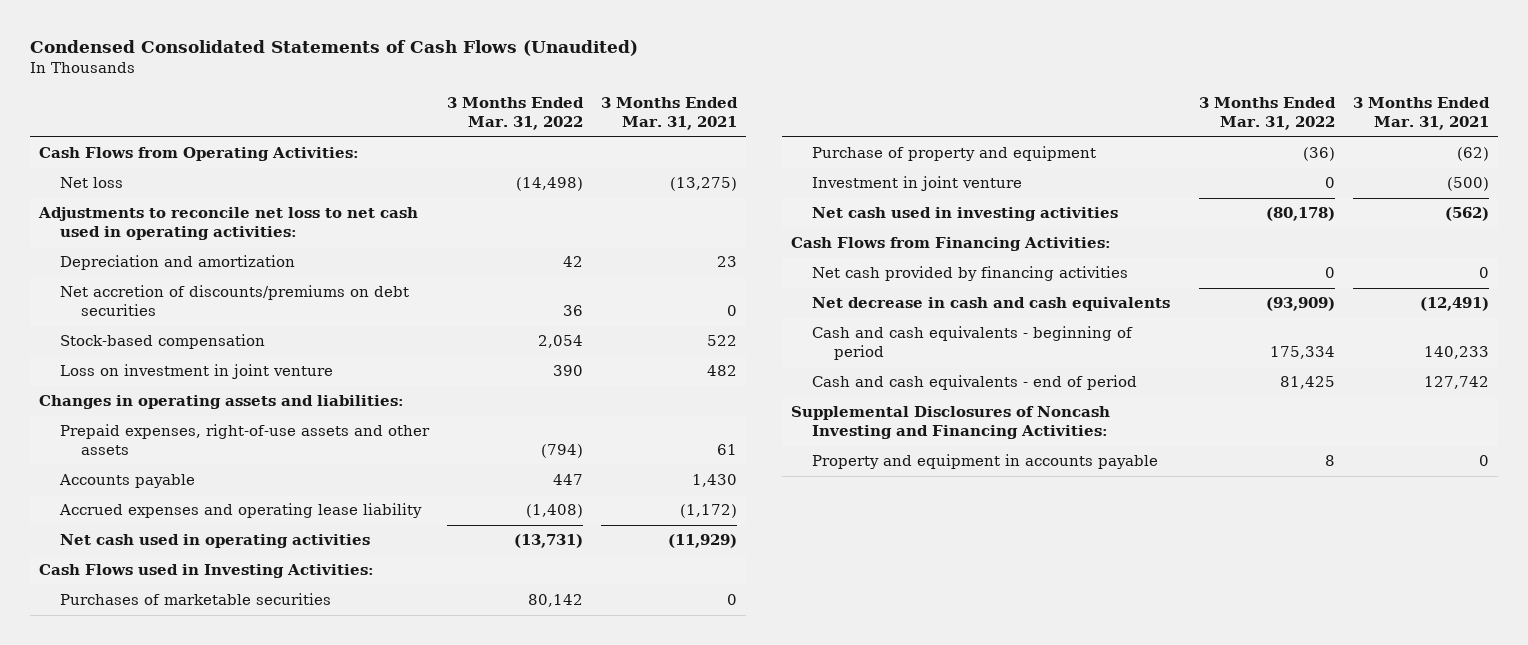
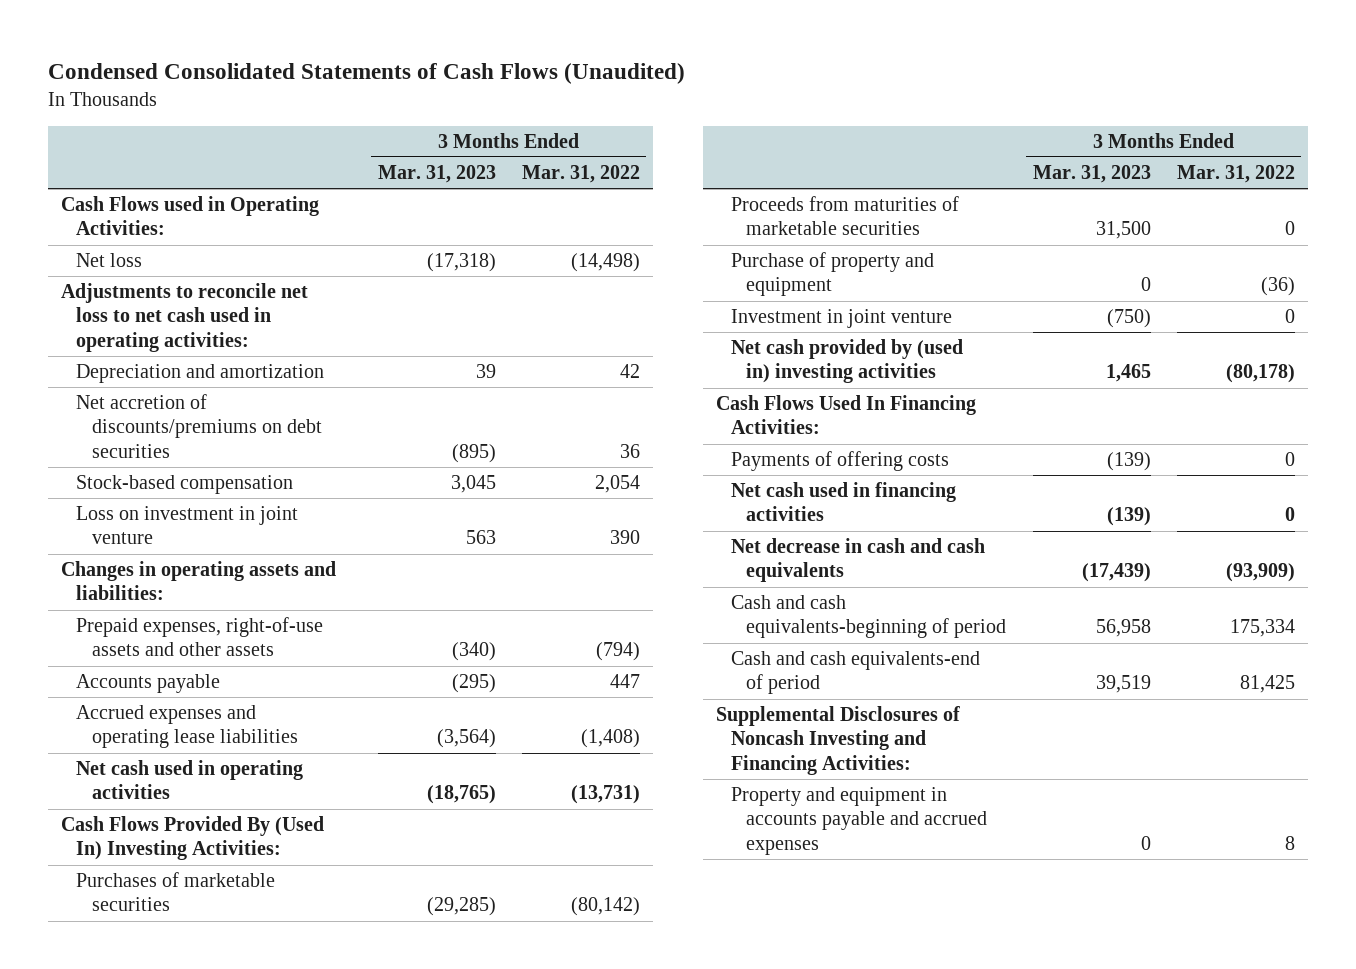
- | 3 Months Ended Mar. 31, 2022 | 3 Months Ended Mar. 31, 2021
+ | 3 Months Ended Mar. 31, 2023 | 3 Months Ended Mar. 31, 2022
- Cash Flows from Operating Activities:
+ Cash Flows used in Operating Activities:
- Accrued expenses and operating lease liability | (1,408) | (1,172)
+ Accrued expenses and operating lease liabilities | (3,564) | (1,408)
- Cash Flows used in Investing Activities:
- Purchases of marketable securities | 80,142 | 0
+ Cash Flows Provided By (Used In) Investing Activities:
+ Purchases of marketable securities | (29,285) | (80,142)
+ Proceeds from maturities of marketable securities | 31,500 | 0
- Net cash used in investing activities | (80,178) | (562)
- Cash Flows from Financing Activities:
- Net cash provided by financing activities | 0 | 0
+ Net cash provided by (used in) investing activities | 1,465 | (80,178)
+ Cash Flows Used In Financing Activities:
+ Payments of offering costs | (139) | 0
+ Net cash used in financing activities | (139) | 0
- Cash and cash equivalents - beginning of period | 175,334 | 140,233
- Cash and cash equivalents - end of period | 81,425 | 127,742
+ Cash and cash equivalents-beginning of period | 56,958 | 175,334
+ Cash and cash equivalents-end of period | 39,519 | 81,425
- Property and equipment in accounts payable | 8 | 0
+ Property and equipment in accounts payable and accrued expenses | 0 | 8

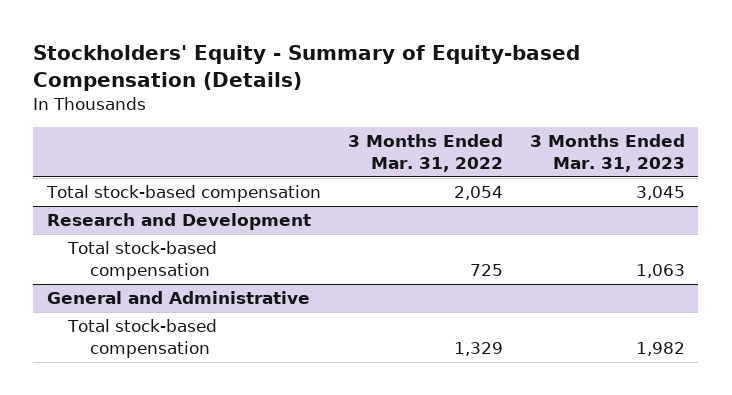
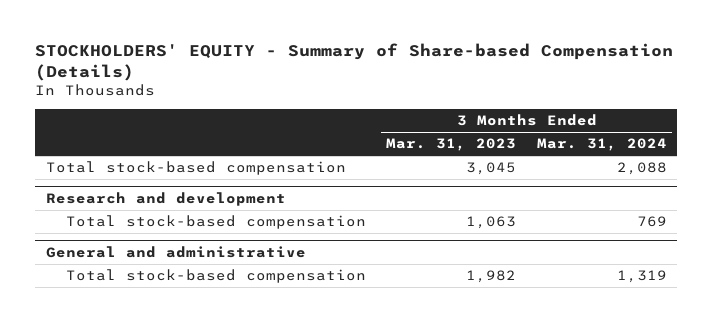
- Stockholders' Equity - Summary of Equity-based Compensation (Details)
+ STOCKHOLDERS' EQUITY - Summary of Share-based Compensation (Details)
- | 3 Months Ended Mar. 31, 2022 | 3 Months Ended Mar. 31, 2023
+ | 3 Months Ended Mar. 31, 2023 | 3 Months Ended Mar. 31, 2024
- Research and Development
+ Research and development
- General and Administrative
+ General and administrative

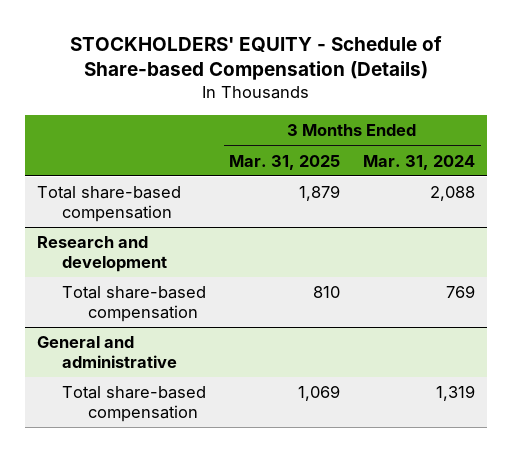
- STOCKHOLDERS' EQUITY - Summary of Share-based Compensation (Details)
+ STOCKHOLDERS' EQUITY - Schedule of Share-based Compensation (Details)
- | 3 Months Ended Mar. 31, 2023 | 3 Months Ended Mar. 31, 2024
+ | 3 Months Ended Mar. 31, 2025 | 3 Months Ended Mar. 31, 2024
- Total stock-based compensation | 3,045 | 2,088
+ Total share-based compensation | 1,879 | 2,088
@ Research and development
- Total stock-based compensation | 1,063 | 769
+ Total share-based compensation | 810 | 769
@ General and administrative
- Total stock-based compensation | 1,982 | 1,319
+ Total share-based compensation | 1,069 | 1,319

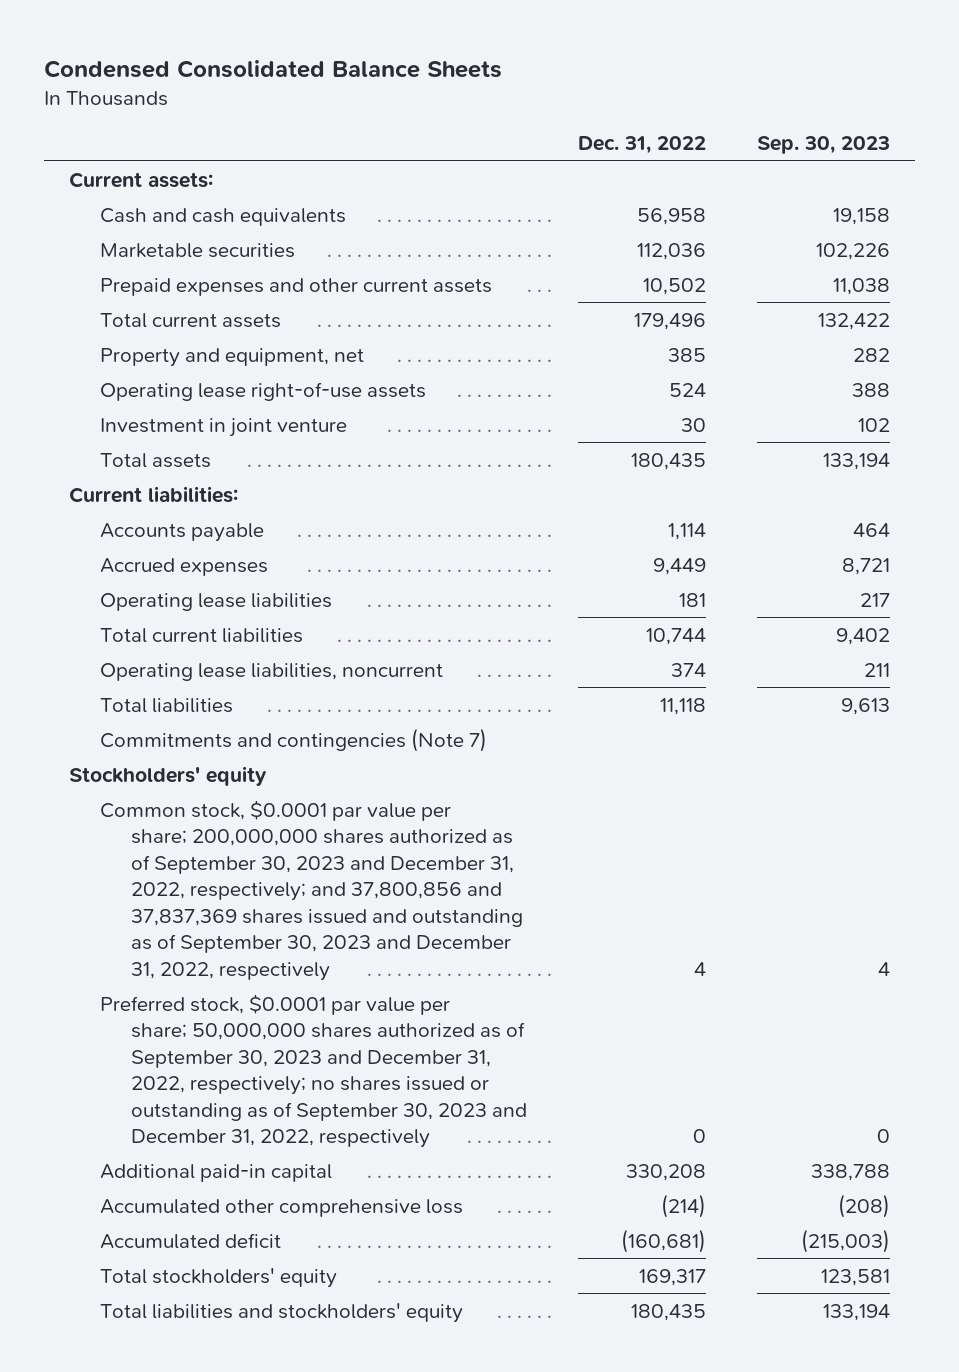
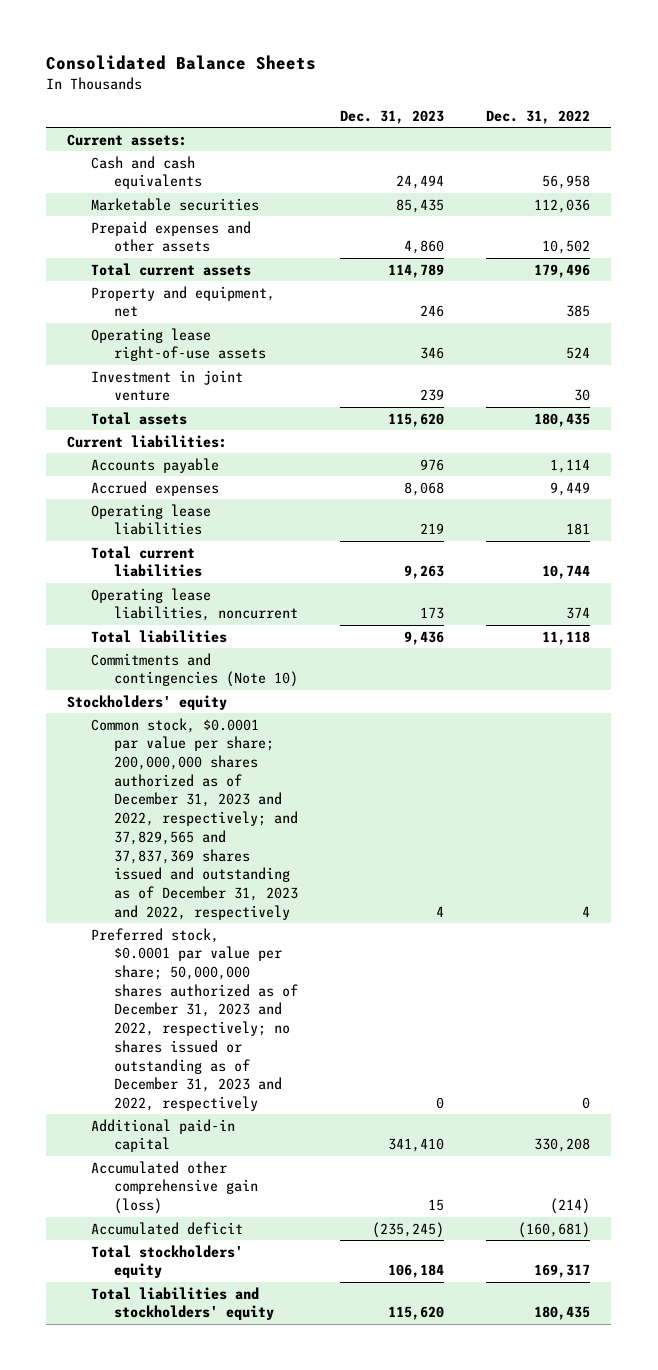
- Condensed Consolidated Balance Sheets
+ Consolidated Balance Sheets
- | Dec. 31, 2022 | Sep. 30, 2023
+ | Dec. 31, 2023 | Dec. 31, 2022
- Prepaid expenses and other current assets | 10,502 | 11,038
+ Prepaid expenses and other assets | 4,860 | 10,502
- Commitments and contingencies (Note 7)
+ Commitments and contingencies (Note 10)
- Common stock, $0.0001 par value per share; 200,000,000 shares authorized as of September 30, 2023 and December 31, 2022, respectively; and 37,800,856 and 37,837,369 shares issued and outstanding as of September 30, 2023 and December 31, 2022, respectively | 4 | 4
- Preferred stock, $0.0001 par value per share; 50,000,000 shares authorized as of September 30, 2023 and December 31, 2022, respectively; no shares issued or outstanding as of September 30, 2023 and December 31, 2022, respectively | 0 | 0
+ Common stock, $0.0001 par value per share; 200,000,000 shares authorized as of December 31, 2023 and 2022, respectively; and 37,829,565 and 37,837,369 shares issued and outstanding as of December 31, 2023 and 2022, respectively | 4 | 4
+ Preferred stock, $0.0001 par value per share; 50,000,000 shares authorized as of December 31, 2023 and 2022, respectively; no shares issued or outstanding as of December 31, 2023 and 2022, respectively | 0 | 0
- Accumulated other comprehensive loss | (214) | (208)
+ Accumulated other comprehensive gain (loss) | 15 | (214)

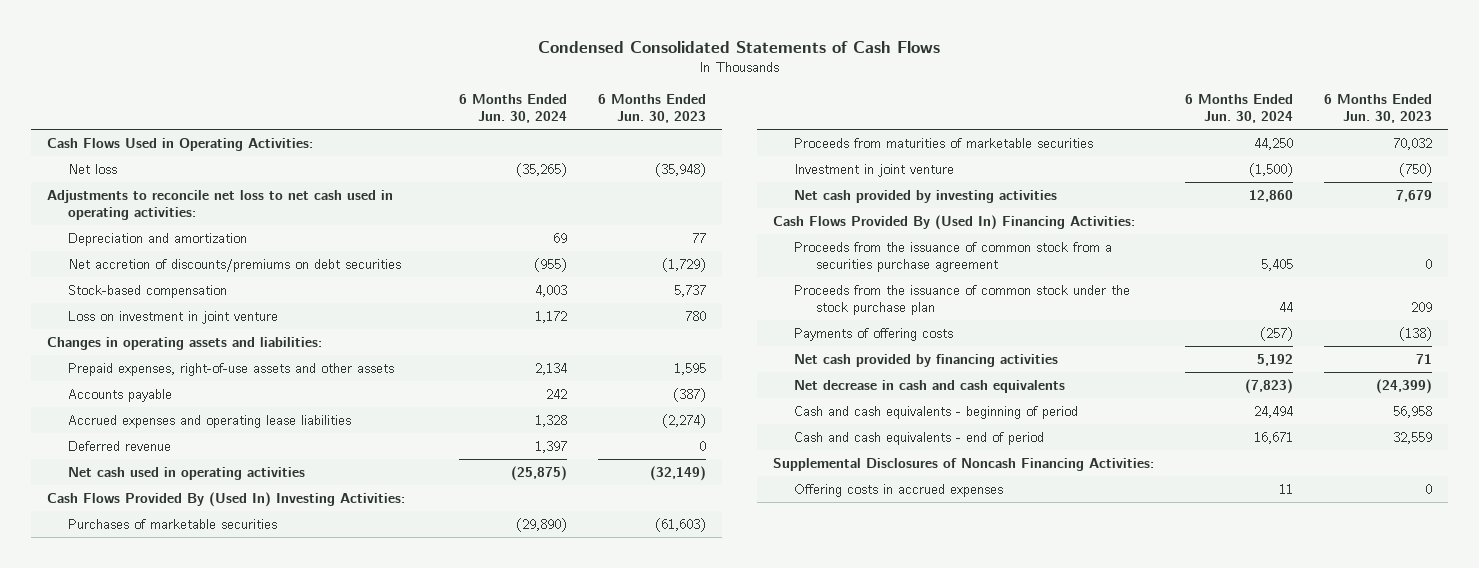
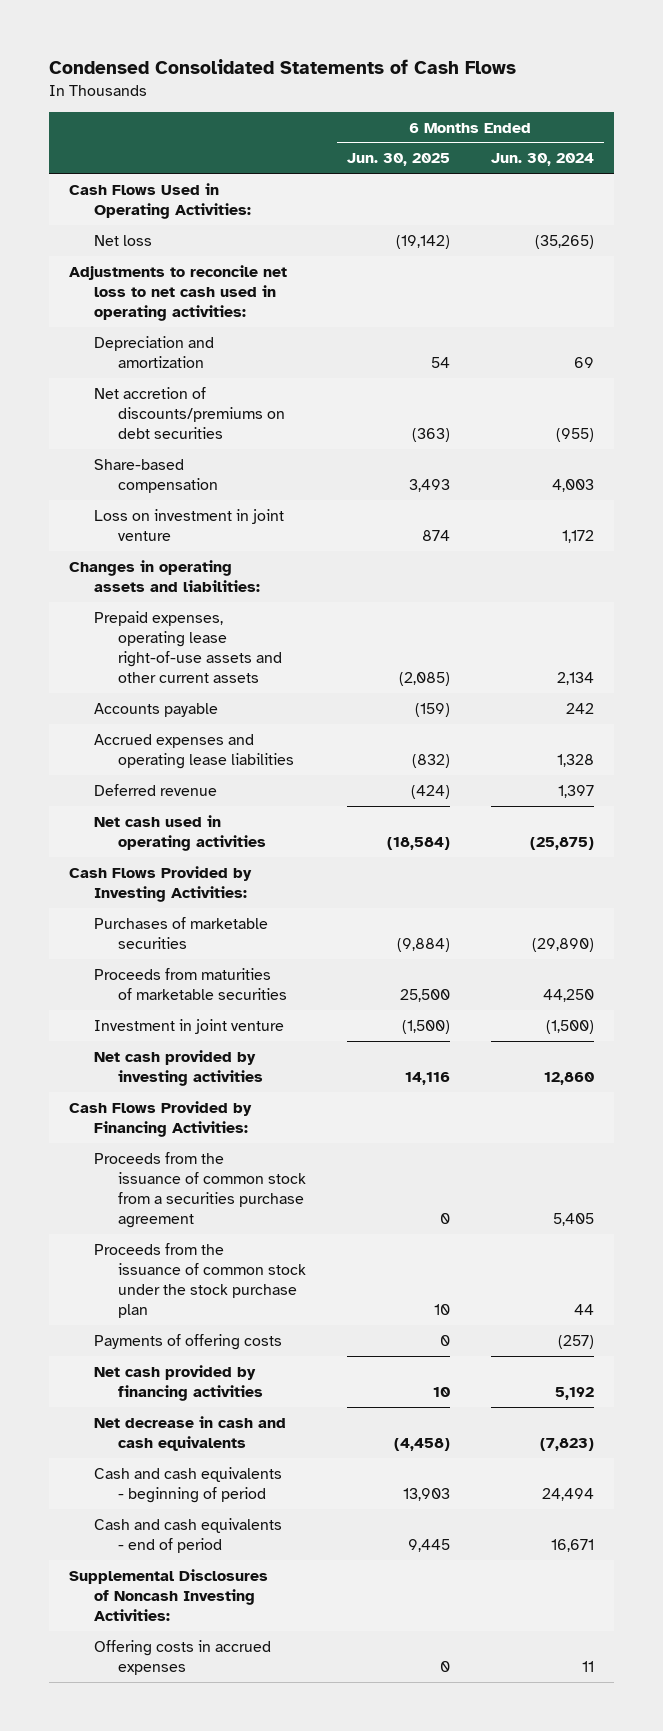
- | 6 Months Ended Jun. 30, 2024 | 6 Months Ended Jun. 30, 2023
+ | 6 Months Ended Jun. 30, 2025 | 6 Months Ended Jun. 30, 2024
- Stock-based compensation | 4,003 | 5,737
+ Share-based compensation | 3,493 | 4,003
- Prepaid expenses, right-of-use assets and other assets | 2,134 | 1,595
+ Prepaid expenses, operating lease right-of-use assets and other current assets | (2,085) | 2,134
- Cash Flows Provided By (Used In) Investing Activities:
+ Cash Flows Provided by Investing Activities:
- Cash Flows Provided By (Used In) Financing Activities:
+ Cash Flows Provided by Financing Activities:
- Supplemental Disclosures of Noncash Financing Activities:
+ Supplemental Disclosures of Noncash Investing Activities:

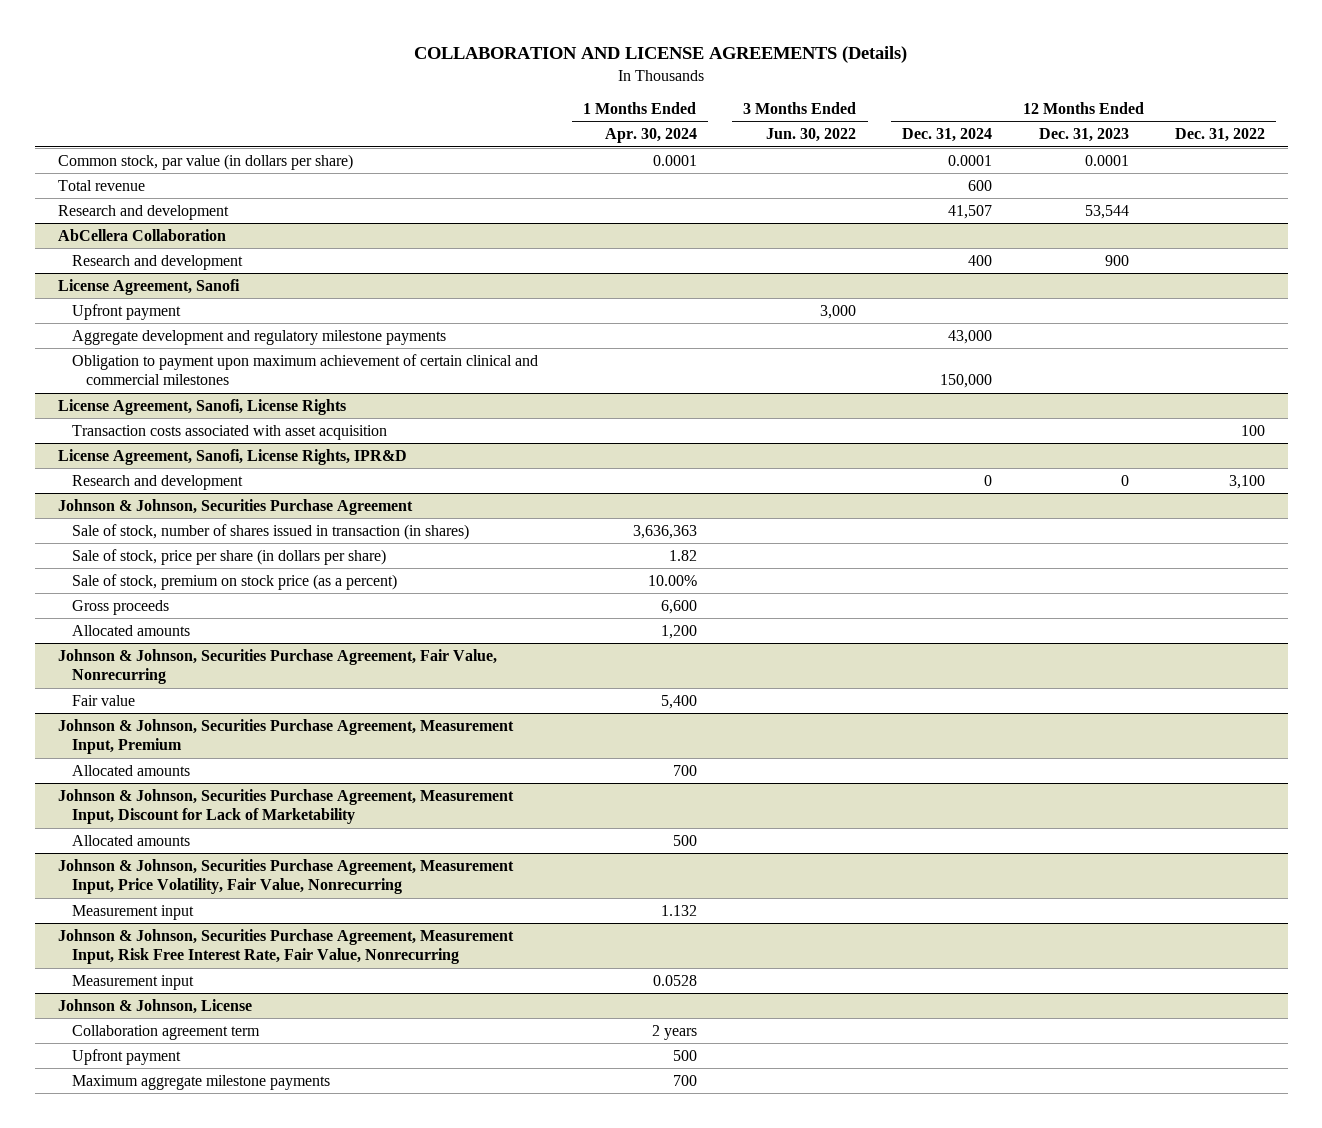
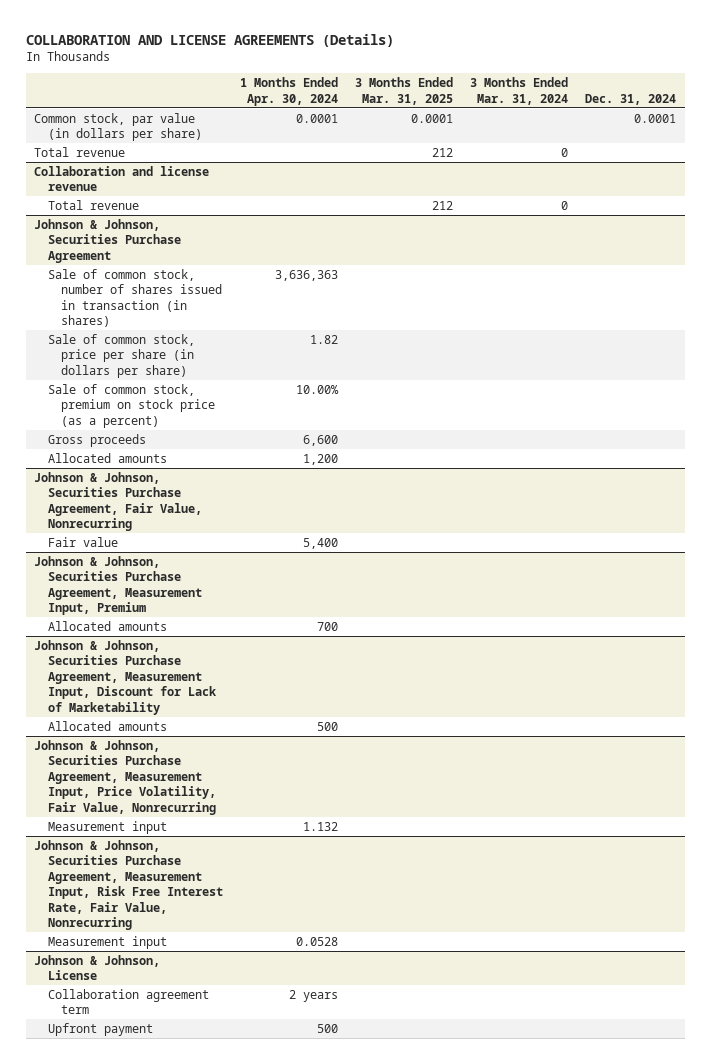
- | 1 Months Ended Apr. 30, 2024 | 3 Months Ended Jun. 30, 2022 | 12 Months Ended Dec. 31, 2024 | 12 Months Ended Dec. 31, 2023 | 12 Months Ended Dec. 31, 2022
+ | 1 Months Ended Apr. 30, 2024 | 3 Months Ended Mar. 31, 2025 | 3 Months Ended Mar. 31, 2024 | Dec. 31, 2024
- Research and development | | | 41,507 | 53,544 |
- AbCellera Collaboration
- Research and development | | | 400 | 900 |
- License Agreement, Sanofi
- Upfront payment | | 3,000 | | |
- Aggregate development and regulatory milestone payments | | | 43,000 | |
- Obligation to payment upon maximum achievement of certain clinical and commercial milestones | | | 150,000 | |
- License Agreement, Sanofi, License Rights
- Transaction costs associated with asset acquisition | | | | | 100
- License Agreement, Sanofi, License Rights, IPR&D
- Research and development | | | 0 | 0 | 3,100
+ Collaboration and license revenue
+ Total revenue | | 212 | 0 |
@ Johnson & Johnson, Securities Purchase Agreement
- Sale of stock, number of shares issued in transaction (in shares) | 3,636,363 | | | |
- Sale of stock, price per share (in dollars per share) | 1.82 | | | |
- Sale of stock, premium on stock price (as a percent) | 10.00% | | | |
+ Sale of common stock, number of shares issued in transaction (in shares) | 3,636,363 | | |
+ Sale of common stock, price per share (in dollars per share) | 1.82 | | |
+ Sale of common stock, premium on stock price (as a percent) | 10.00% | | |
@ Johnson & Johnson, License
- Maximum aggregate milestone payments | 700 | | | |

